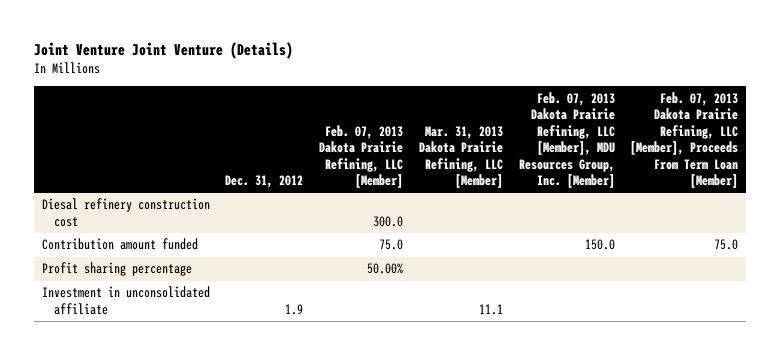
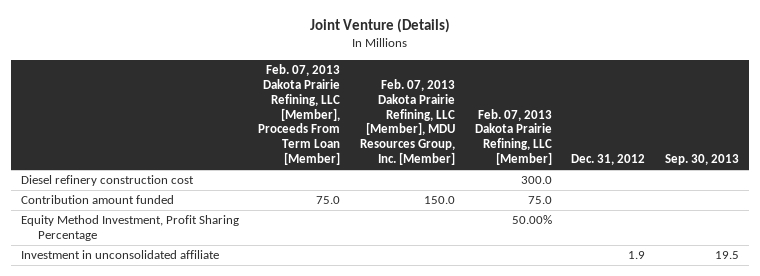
- Joint Venture Joint Venture (Details)
+ Joint Venture (Details)
- | Dec. 31, 2012 | Feb. 07, 2013 Dakota Prairie Refining, LLC [Member] | Mar. 31, 2013 Dakota Prairie Refining, LLC [Member] | Feb. 07, 2013 Dakota Prairie Refining, LLC [Member], MDU Resources Group, Inc. [Member] | Feb. 07, 2013 Dakota Prairie Refining, LLC [Member], Proceeds From Term Loan [Member]
+ | Feb. 07, 2013 Dakota Prairie Refining, LLC [Member], Proceeds From Term Loan [Member] | Feb. 07, 2013 Dakota Prairie Refining, LLC [Member], MDU Resources Group, Inc. [Member] | Feb. 07, 2013 Dakota Prairie Refining, LLC [Member] | Dec. 31, 2012 | Sep. 30, 2013
- Diesal refinery construction cost | | 300.0 | | |
+ Diesel refinery construction cost | | | 300.0 | |
- Profit sharing percentage | | 50.00% | | |
+ Equity Method Investment, Profit Sharing Percentage | | | 50.00% | |

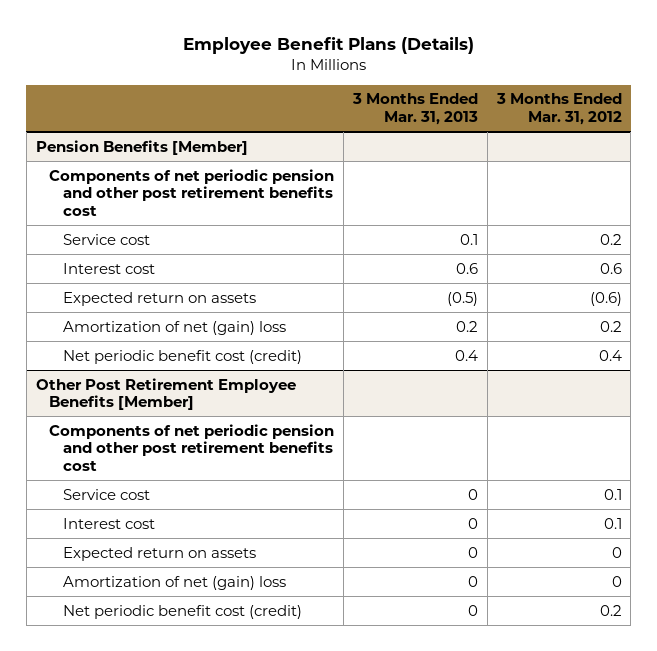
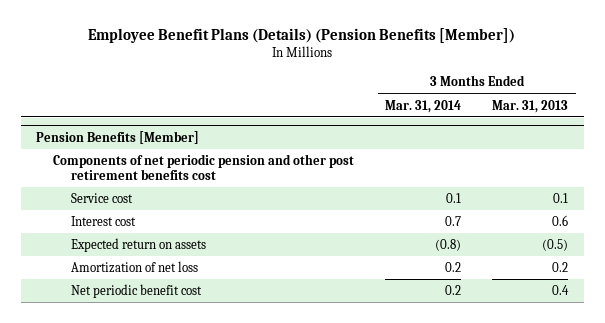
- Employee Benefit Plans (Details)
+ Employee Benefit Plans (Details) (Pension Benefits [Member])
- | 3 Months Ended Mar. 31, 2013 | 3 Months Ended Mar. 31, 2012
+ | 3 Months Ended Mar. 31, 2014 | 3 Months Ended Mar. 31, 2013
@ Pension Benefits [Member]
- Amortization of net (gain) loss | 0.2 | 0.2
- Net periodic benefit cost (credit) | 0.4 | 0.4
- Other Post Retirement Employee Benefits [Member]
- Components of net periodic pension and other post retirement benefits cost
- Service cost | 0 | 0.1
- Interest cost | 0 | 0.1
- Expected return on assets | 0 | 0
- Amortization of net (gain) loss | 0 | 0
- Net periodic benefit cost (credit) | 0 | 0.2
@ Pension Benefits [Member]
+ Amortization of net loss | 0.2 | 0.2
+ Net periodic benefit cost | 0.2 | 0.4

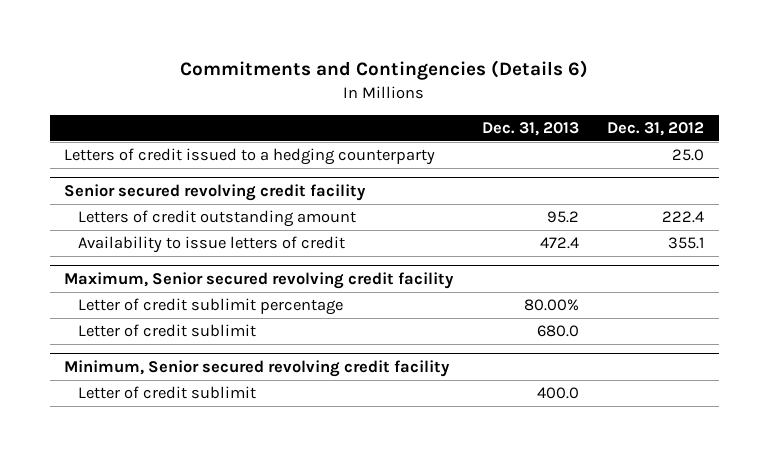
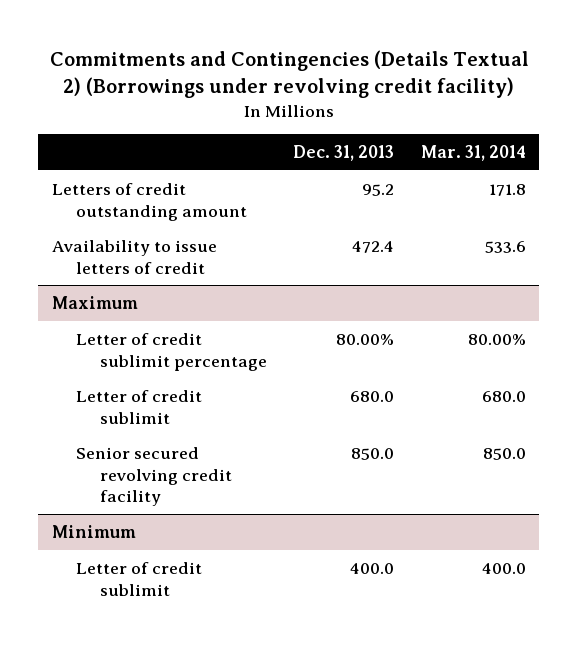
- Commitments and Contingencies (Details 6)
+ Commitments and Contingencies (Details Textual 2) (Borrowings under revolving credit facility)
- | Dec. 31, 2013 | Dec. 31, 2012
+ | Dec. 31, 2013 | Mar. 31, 2014
- Letters of credit issued to a hedging counterparty | | 25.0
- Senior secured revolving credit facility
- Maximum, Senior secured revolving credit facility
+ Maximum
- Minimum, Senior secured revolving credit facility
+ Senior secured revolving credit facility | 850.0 | 850.0
+ Minimum

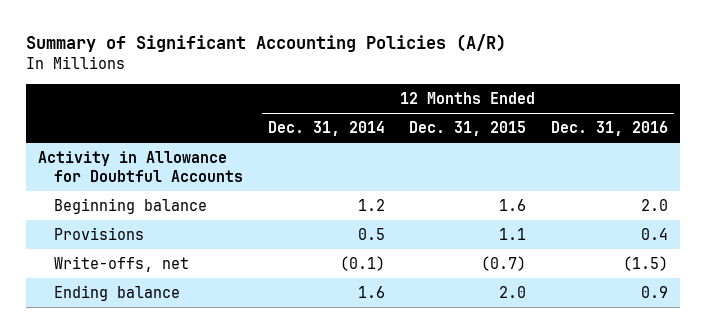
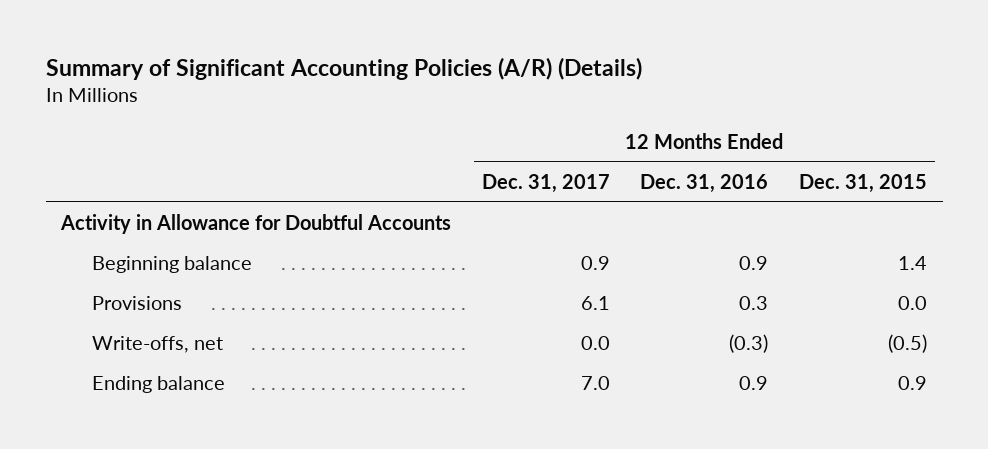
- Summary of Significant Accounting Policies (A/R)
+ Summary of Significant Accounting Policies (A/R) (Details)
- | 12 Months Ended Dec. 31, 2014 | 12 Months Ended Dec. 31, 2015 | 12 Months Ended Dec. 31, 2016
+ | 12 Months Ended Dec. 31, 2017 | 12 Months Ended Dec. 31, 2016 | 12 Months Ended Dec. 31, 2015
- Beginning balance | 1.2 | 1.6 | 2.0
- Provisions | 0.5 | 1.1 | 0.4
- Write-offs, net | (0.1) | (0.7) | (1.5)
- Ending balance | 1.6 | 2.0 | 0.9
+ Beginning balance | 0.9 | 0.9 | 1.4
+ Provisions | 6.1 | 0.3 | 0.0
+ Write-offs, net | 0.0 | (0.3) | (0.5)
+ Ending balance | 7.0 | 0.9 | 0.9

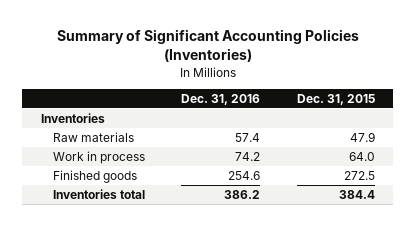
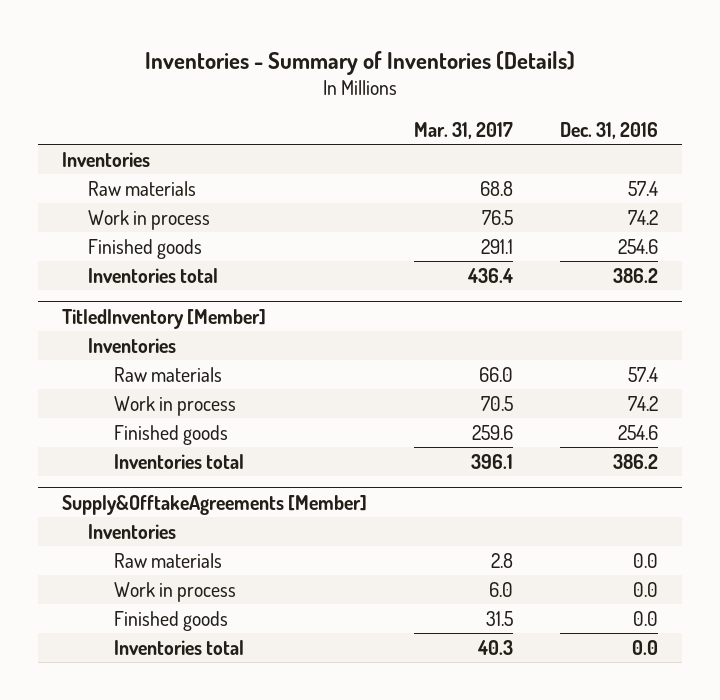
- Summary of Significant Accounting Policies (Inventories)
+ Inventories - Summary of Inventories (Details)
- | Dec. 31, 2016 | Dec. 31, 2015
+ | Mar. 31, 2017 | Dec. 31, 2016
+ TitledInventory [Member]
+ Inventories
+ Raw materials | 66.0 | 57.4
+ Work in process | 70.5 | 74.2
+ Finished goods | 259.6 | 254.6
+ Inventories total | 396.1 | 386.2
+ Supply&OfftakeAgreements [Member]
+ Inventories
+ Raw materials | 2.8 | 0.0
+ Work in process | 6.0 | 0.0
+ Finished goods | 31.5 | 0.0
+ Inventories total | 40.3 | 0.0

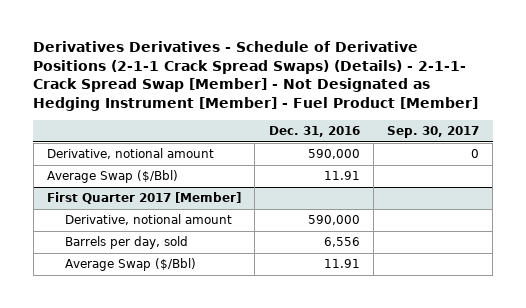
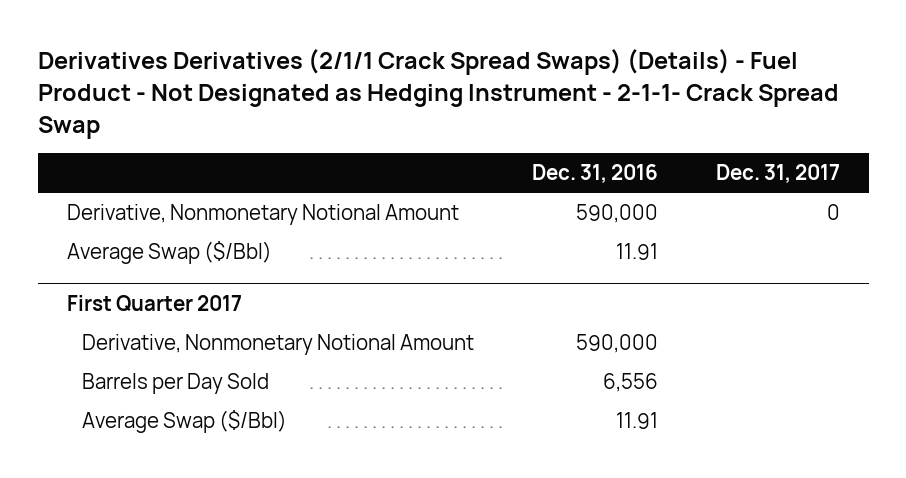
- Derivatives Derivatives - Schedule of Derivative Positions (2-1-1 Crack Spread Swaps) (Details) - 2-1-1- Crack Spread Swap [Member] - Not Designated as Hedging Instrument [Member] - Fuel Product [Member]
+ Derivatives Derivatives (2/1/1 Crack Spread Swaps) (Details) - Fuel Product - Not Designated as Hedging Instrument - 2-1-1- Crack Spread Swap
- | Dec. 31, 2016 | Sep. 30, 2017
+ | Dec. 31, 2016 | Dec. 31, 2017
- Derivative, notional amount | 590,000 | 0
+ Derivative, Nonmonetary Notional Amount | 590,000 | 0
- First Quarter 2017 [Member]
- Derivative, notional amount | 590,000 |
- Barrels per day, sold | 6,556 |
+ First Quarter 2017
+ Derivative, Nonmonetary Notional Amount | 590,000 |
+ Barrels per Day Sold | 6,556 |

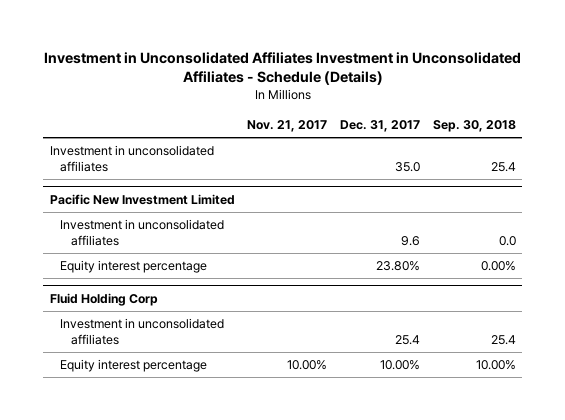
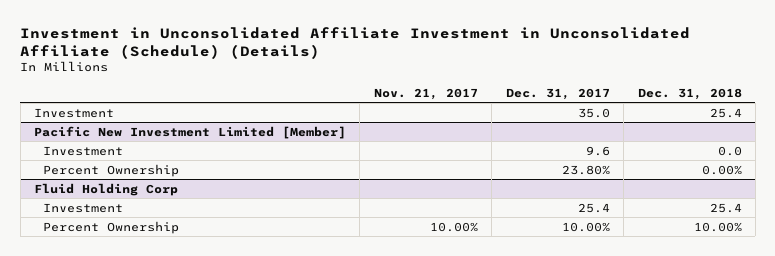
- Investment in Unconsolidated Affiliates Investment in Unconsolidated Affiliates - Schedule (Details)
+ Investment in Unconsolidated Affiliate Investment in Unconsolidated Affiliate (Schedule) (Details)
- | Nov. 21, 2017 | Dec. 31, 2017 | Sep. 30, 2018
+ | Nov. 21, 2017 | Dec. 31, 2017 | Dec. 31, 2018
- Investment in unconsolidated affiliates | | 35.0 | 25.4
- Pacific New Investment Limited
- Investment in unconsolidated affiliates | | 9.6 | 0.0
- Equity interest percentage | | 23.80% | 0.00%
+ Investment | | 35.0 | 25.4
+ Pacific New Investment Limited [Member]
+ Investment | | 9.6 | 0.0
+ Percent Ownership | | 23.80% | 0.00%
@ Fluid Holding Corp
- Investment in unconsolidated affiliates | | 25.4 | 25.4
- Equity interest percentage | 10.00% | 10.00% | 10.00%
+ Investment | | 25.4 | 25.4
+ Percent Ownership | 10.00% | 10.00% | 10.00%

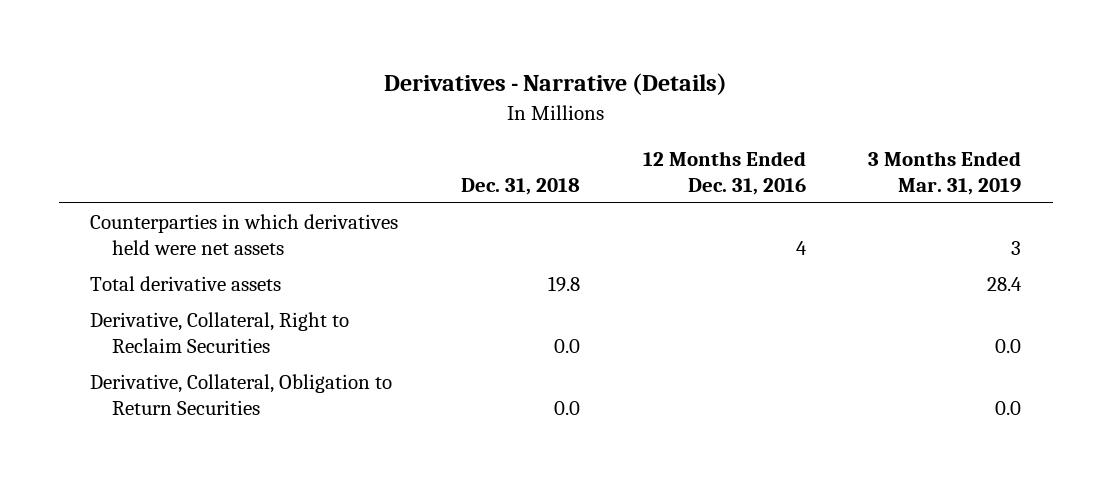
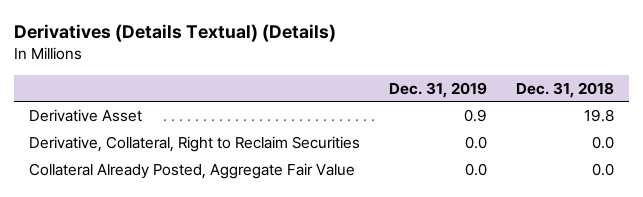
- Derivatives - Narrative (Details)
+ Derivatives (Details Textual) (Details)
- | Dec. 31, 2018 | 12 Months Ended Dec. 31, 2016 | 3 Months Ended Mar. 31, 2019
+ | Dec. 31, 2019 | Dec. 31, 2018
- Counterparties in which derivatives held were net assets | | 4 | 3
- Total derivative assets | 19.8 | | 28.4
+ Derivative Asset | 0.9 | 19.8
- Derivative, Collateral, Obligation to Return Securities | 0.0 | | 0.0
+ Collateral Already Posted, Aggregate Fair Value | 0.0 | 0.0

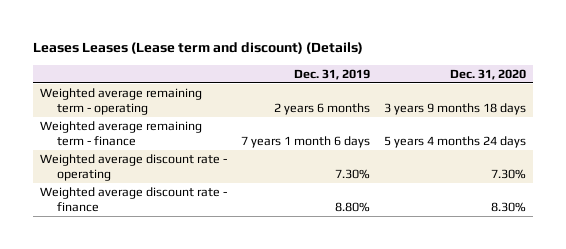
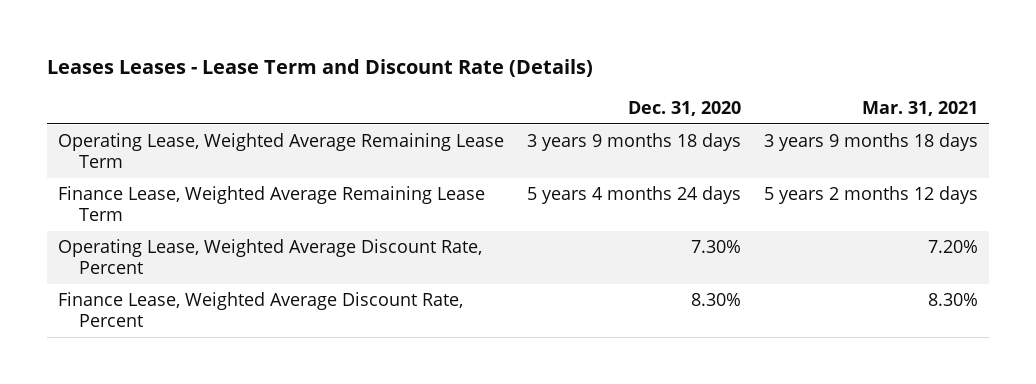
- Leases Leases (Lease term and discount) (Details)
+ Leases Leases - Lease Term and Discount Rate (Details)
- | Dec. 31, 2019 | Dec. 31, 2020
+ | Dec. 31, 2020 | Mar. 31, 2021
- Weighted average remaining term - operating | 2 years 6 months | 3 years 9 months 18 days
- Weighted average remaining term - finance | 7 years 1 month 6 days | 5 years 4 months 24 days
- Weighted average discount rate - operating | 7.30% | 7.30%
- Weighted average discount rate - finance | 8.80% | 8.30%
+ Operating Lease, Weighted Average Remaining Lease Term | 3 years 9 months 18 days | 3 years 9 months 18 days
+ Finance Lease, Weighted Average Remaining Lease Term | 5 years 4 months 24 days | 5 years 2 months 12 days
+ Operating Lease, Weighted Average Discount Rate, Percent | 7.30% | 7.20%
+ Finance Lease, Weighted Average Discount Rate, Percent | 8.30% | 8.30%

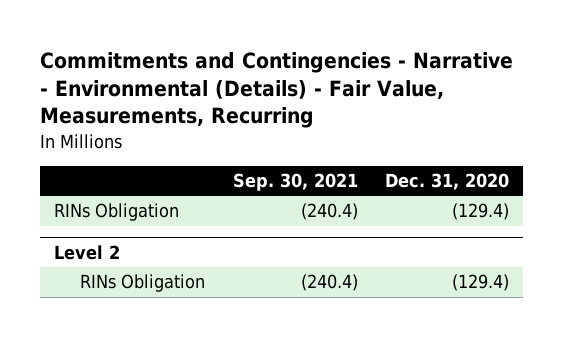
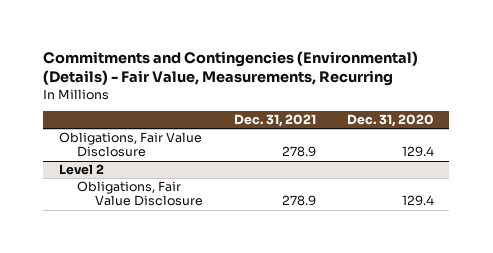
- Commitments and Contingencies - Narrative - Environmental (Details) - Fair Value, Measurements, Recurring
+ Commitments and Contingencies (Environmental) (Details) - Fair Value, Measurements, Recurring
- | Sep. 30, 2021 | Dec. 31, 2020
+ | Dec. 31, 2021 | Dec. 31, 2020
- RINs Obligation | (240.4) | (129.4)
+ Obligations, Fair Value Disclosure | 278.9 | 129.4
@ Level 2
- RINs Obligation | (240.4) | (129.4)
+ Obligations, Fair Value Disclosure | 278.9 | 129.4

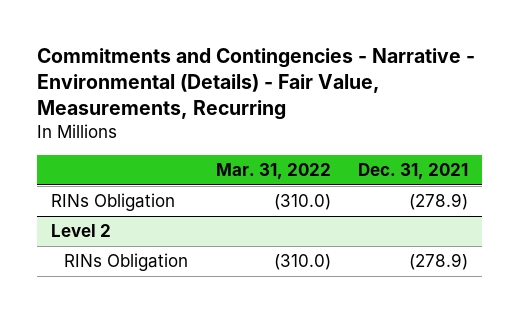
- Commitments and Contingencies (Environmental) (Details) - Fair Value, Measurements, Recurring
+ Commitments and Contingencies - Narrative - Environmental (Details) - Fair Value, Measurements, Recurring
- | Dec. 31, 2021 | Dec. 31, 2020
+ | Mar. 31, 2022 | Dec. 31, 2021
- Obligations, Fair Value Disclosure | 278.9 | 129.4
+ RINs Obligation | (310.0) | (278.9)
@ Level 2
- Obligations, Fair Value Disclosure | 278.9 | 129.4
+ RINs Obligation | (310.0) | (278.9)

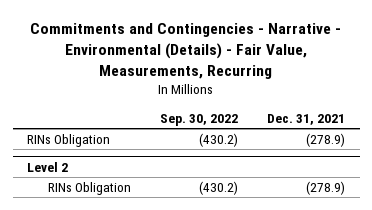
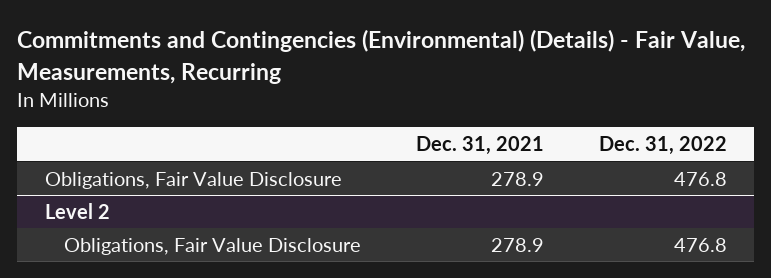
- Commitments and Contingencies - Narrative - Environmental (Details) - Fair Value, Measurements, Recurring
+ Commitments and Contingencies (Environmental) (Details) - Fair Value, Measurements, Recurring
- | Sep. 30, 2022 | Dec. 31, 2021
+ | Dec. 31, 2021 | Dec. 31, 2022
- RINs Obligation | (430.2) | (278.9)
+ Obligations, Fair Value Disclosure | 278.9 | 476.8
@ Level 2
- RINs Obligation | (430.2) | (278.9)
+ Obligations, Fair Value Disclosure | 278.9 | 476.8

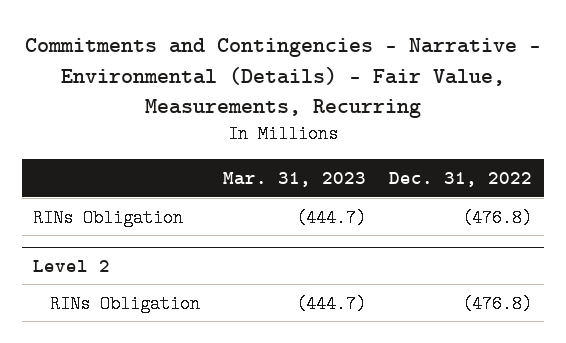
- Commitments and Contingencies (Environmental) (Details) - Fair Value, Measurements, Recurring
+ Commitments and Contingencies - Narrative - Environmental (Details) - Fair Value, Measurements, Recurring
- | Dec. 31, 2021 | Dec. 31, 2022
+ | Mar. 31, 2023 | Dec. 31, 2022
- Obligations, Fair Value Disclosure | 278.9 | 476.8
+ RINs Obligation | (444.7) | (476.8)
@ Level 2
- Obligations, Fair Value Disclosure | 278.9 | 476.8
+ RINs Obligation | (444.7) | (476.8)

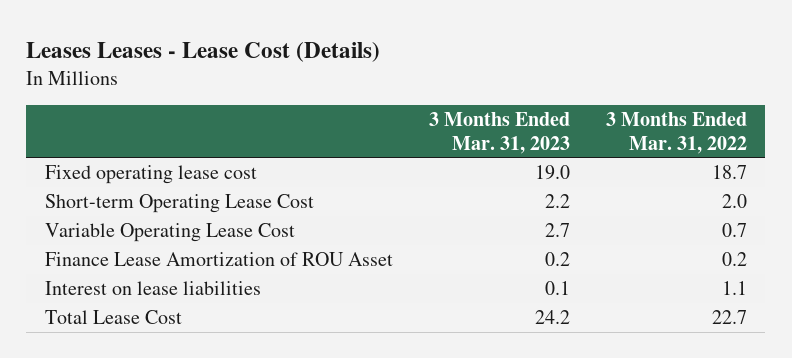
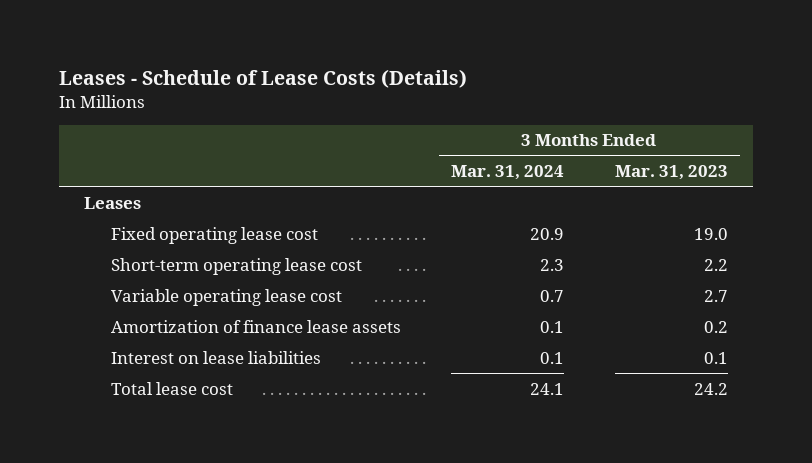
- Leases Leases - Lease Cost (Details)
+ Leases - Schedule of Lease Costs (Details)
- | 3 Months Ended Mar. 31, 2023 | 3 Months Ended Mar. 31, 2022
+ | 3 Months Ended Mar. 31, 2024 | 3 Months Ended Mar. 31, 2023
+ Leases
- Short-term Operating Lease Cost | 2.2 | 2.0
- Variable Operating Lease Cost | 2.7 | 0.7
- Finance Lease Amortization of ROU Asset | 0.2 | 0.2
+ Short-term operating lease cost | 2.3 | 2.2
+ Variable operating lease cost | 0.7 | 2.7
+ Amortization of finance lease assets | 0.1 | 0.2
- Total Lease Cost | 24.2 | 22.7
+ Total lease cost | 24.1 | 24.2

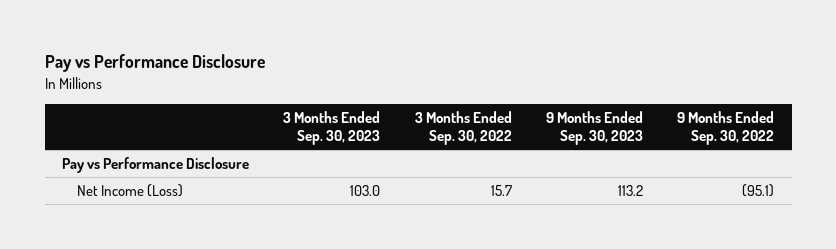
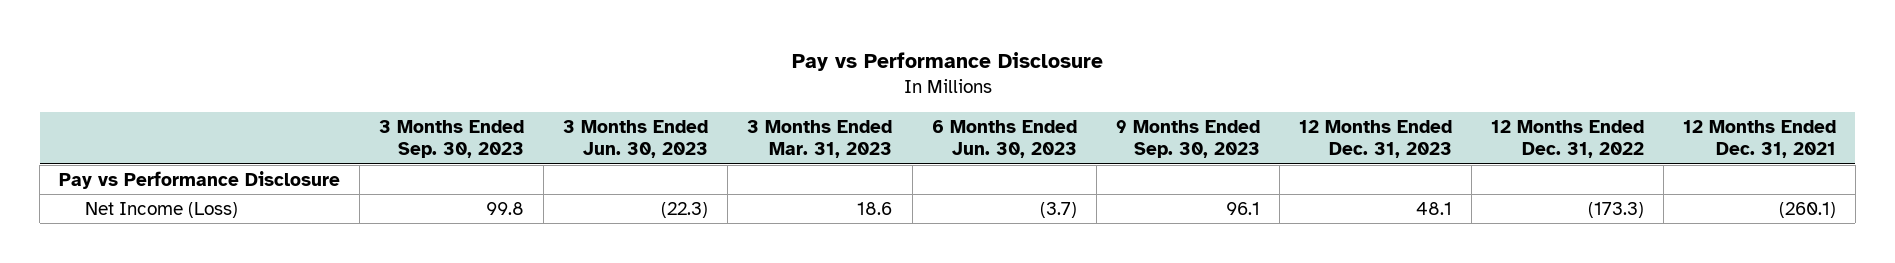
- | 3 Months Ended Sep. 30, 2023 | 3 Months Ended Sep. 30, 2022 | 9 Months Ended Sep. 30, 2023 | 9 Months Ended Sep. 30, 2022
+ | 3 Months Ended Sep. 30, 2023 | 3 Months Ended Jun. 30, 2023 | 3 Months Ended Mar. 31, 2023 | 6 Months Ended Jun. 30, 2023 | 9 Months Ended Sep. 30, 2023 | 12 Months Ended Dec. 31, 2023 | 12 Months Ended Dec. 31, 2022 | 12 Months Ended Dec. 31, 2021
- Net Income (Loss) | 103.0 | 15.7 | 113.2 | (95.1)
+ Net Income (Loss) | 99.8 | (22.3) | 18.6 | (3.7) | 96.1 | 48.1 | (173.3) | (260.1)

